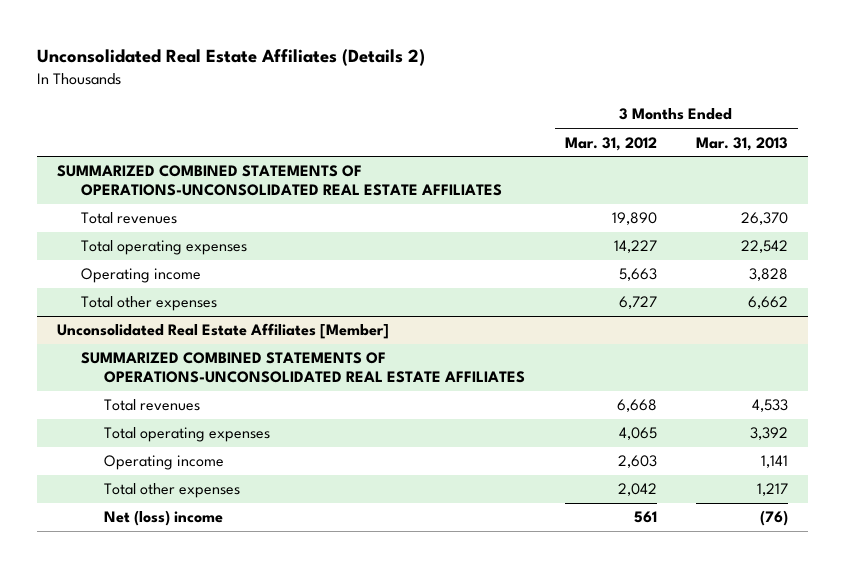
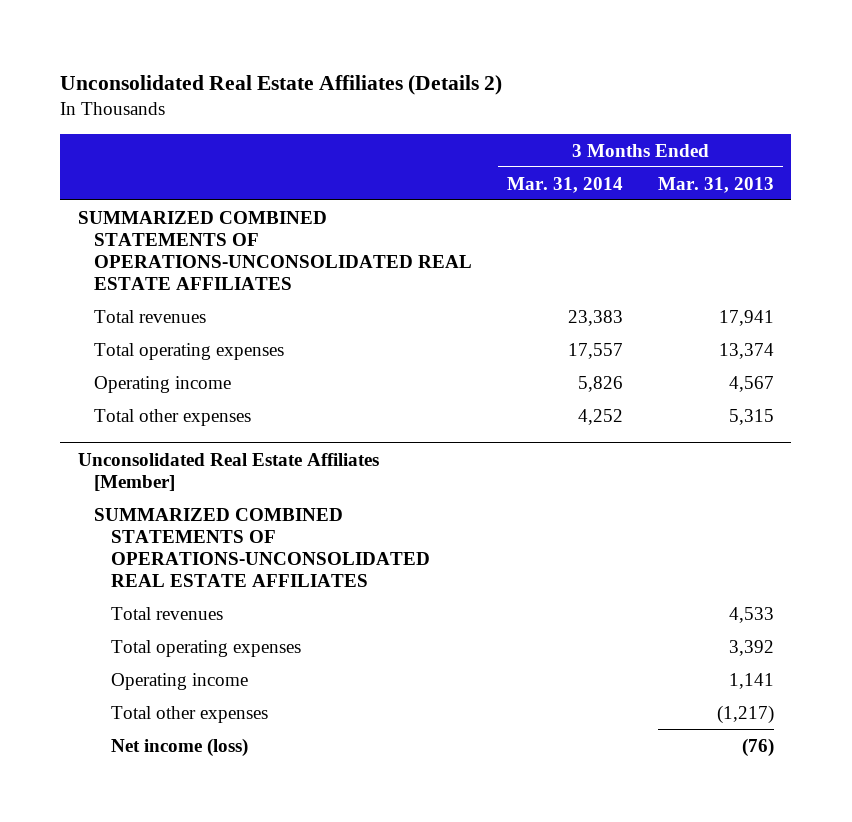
- | 3 Months Ended Mar. 31, 2012 | 3 Months Ended Mar. 31, 2013
+ | 3 Months Ended Mar. 31, 2014 | 3 Months Ended Mar. 31, 2013
- Total revenues | 19,890 | 26,370
- Total operating expenses | 14,227 | 22,542
- Operating income | 5,663 | 3,828
- Total other expenses | 6,727 | 6,662
+ Total revenues | 23,383 | 17,941
+ Total operating expenses | 17,557 | 13,374
+ Operating income | 5,826 | 4,567
+ Total other expenses | 4,252 | 5,315
@ Unconsolidated Real Estate Affiliates [Member]
- Total other expenses | 2,042 | 1,217
- Net (loss) income | 561 | (76)
+ Total other expenses | | (1,217)
+ Net income (loss) | | (76)

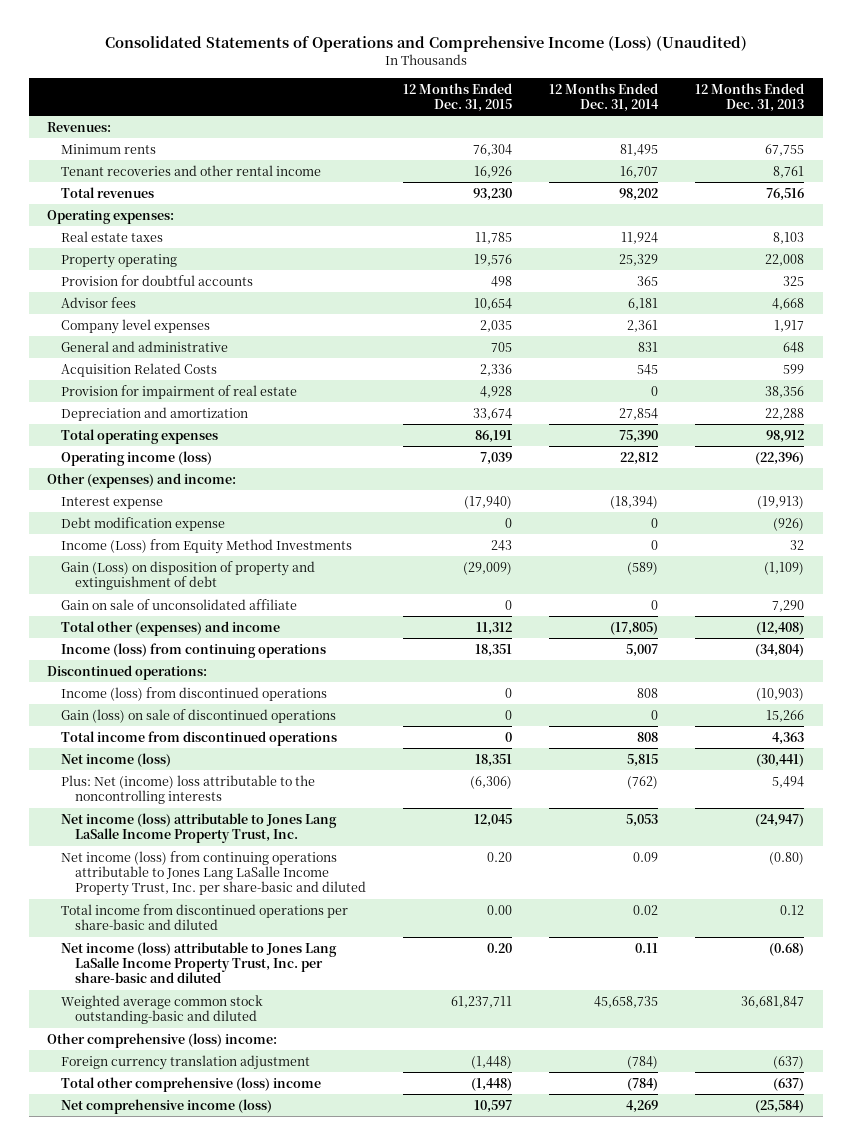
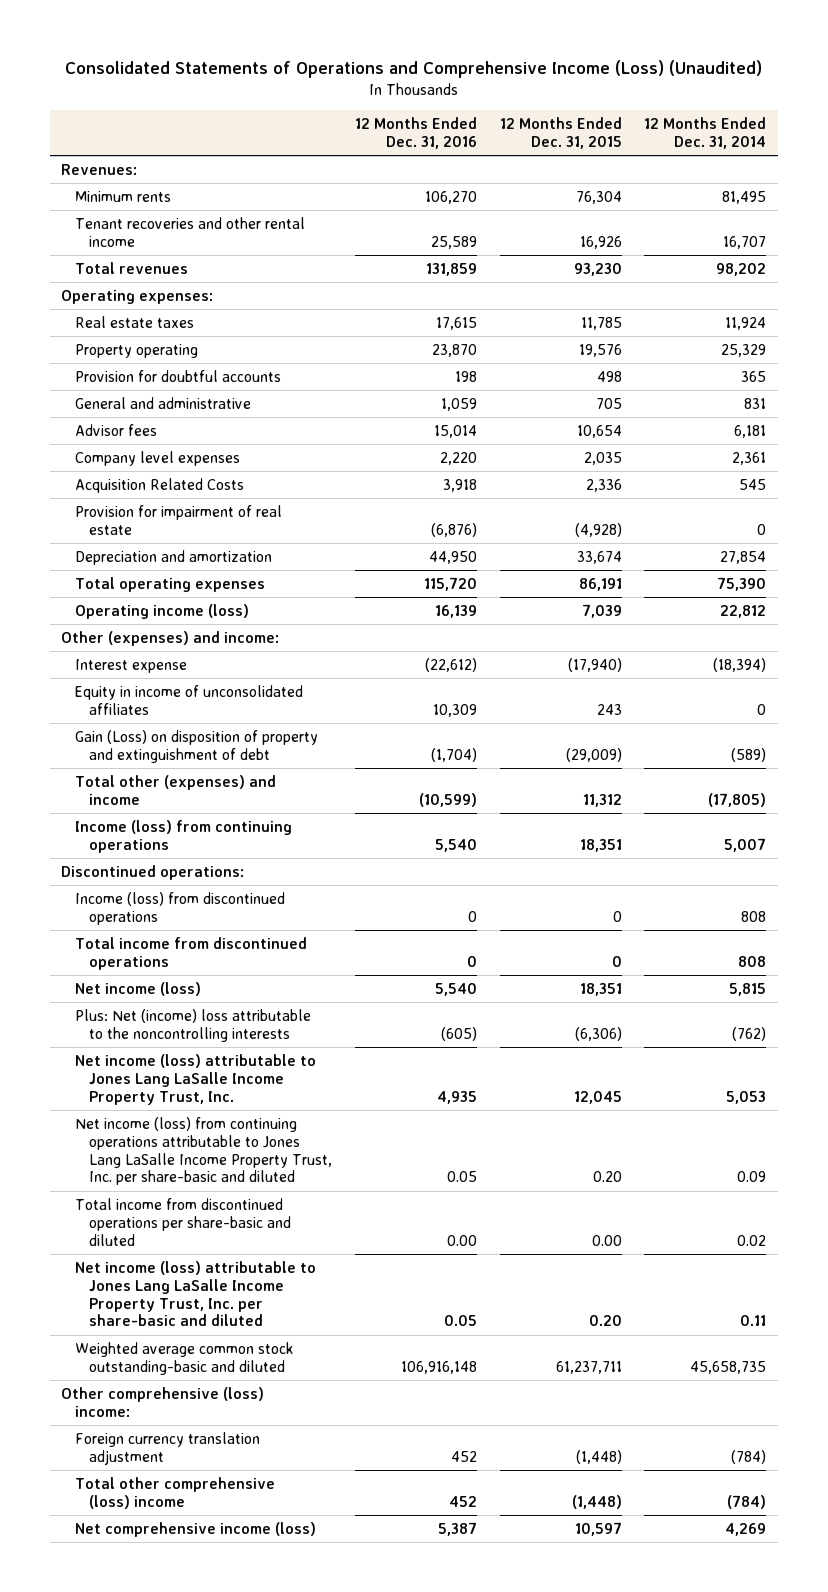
- | 12 Months Ended Dec. 31, 2015 | 12 Months Ended Dec. 31, 2014 | 12 Months Ended Dec. 31, 2013
+ | 12 Months Ended Dec. 31, 2016 | 12 Months Ended Dec. 31, 2015 | 12 Months Ended Dec. 31, 2014
moved up: General and administrative | 1,059 | 705 | 831
- Provision for impairment of real estate | 4,928 | 0 | 38,356
+ Provision for impairment of real estate | (6,876) | (4,928) | 0
- Debt modification expense | 0 | 0 | (926)
- Income (Loss) from Equity Method Investments | 243 | 0 | 32
+ Equity in income of unconsolidated affiliates | 10,309 | 243 | 0
- Gain on sale of unconsolidated affiliate | 0 | 0 | 7,290
- Gain (loss) on sale of discontinued operations | 0 | 0 | 15,266

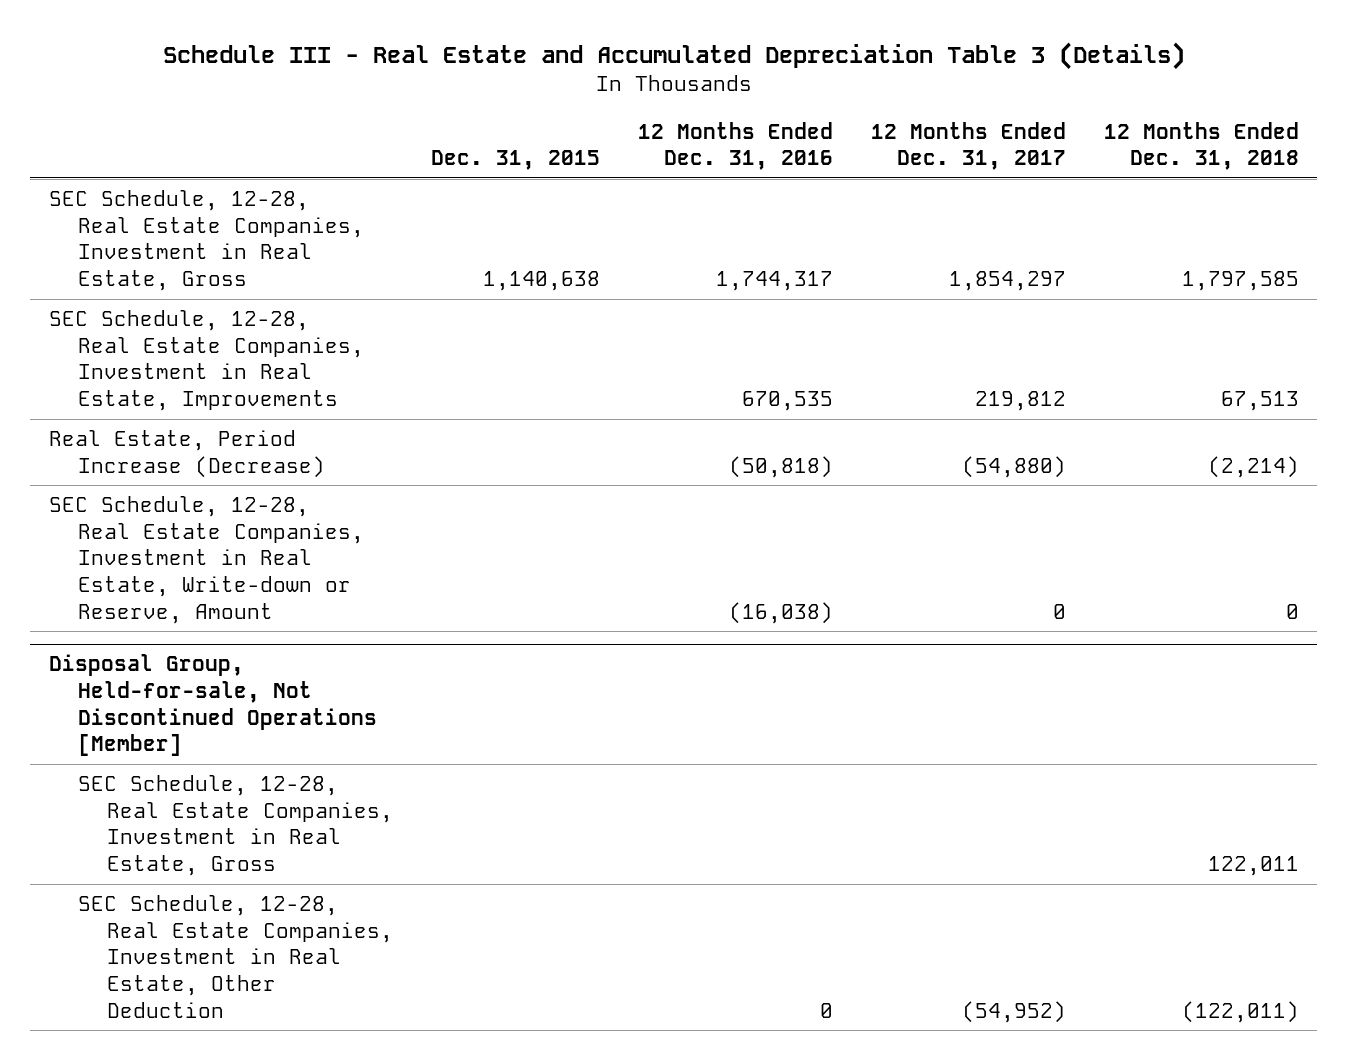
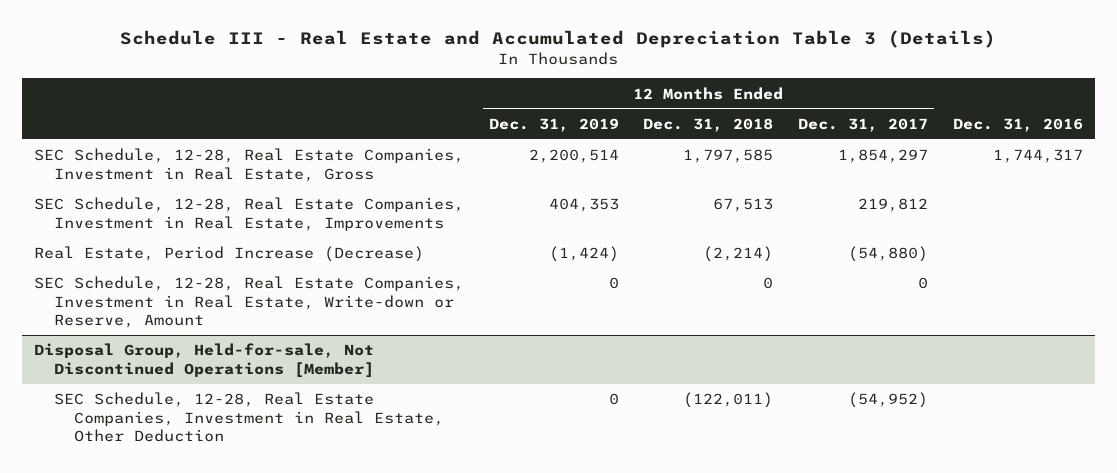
- | Dec. 31, 2015 | 12 Months Ended Dec. 31, 2016 | 12 Months Ended Dec. 31, 2017 | 12 Months Ended Dec. 31, 2018
+ | 12 Months Ended Dec. 31, 2019 | 12 Months Ended Dec. 31, 2018 | 12 Months Ended Dec. 31, 2017 | Dec. 31, 2016
@ Disposal Group, Held-for-sale, Not Discontinued Operations [Member]
- SEC Schedule, 12-28, Real Estate Companies, Investment in Real Estate, Gross | | | | 122,011

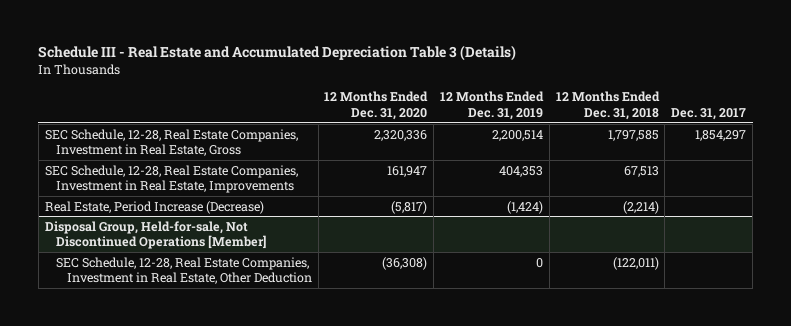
- | 12 Months Ended Dec. 31, 2019 | 12 Months Ended Dec. 31, 2018 | 12 Months Ended Dec. 31, 2017 | Dec. 31, 2016
+ | 12 Months Ended Dec. 31, 2020 | 12 Months Ended Dec. 31, 2019 | 12 Months Ended Dec. 31, 2018 | Dec. 31, 2017
- SEC Schedule, 12-28, Real Estate Companies, Investment in Real Estate, Write-down or Reserve, Amount | 0 | 0 | 0 |

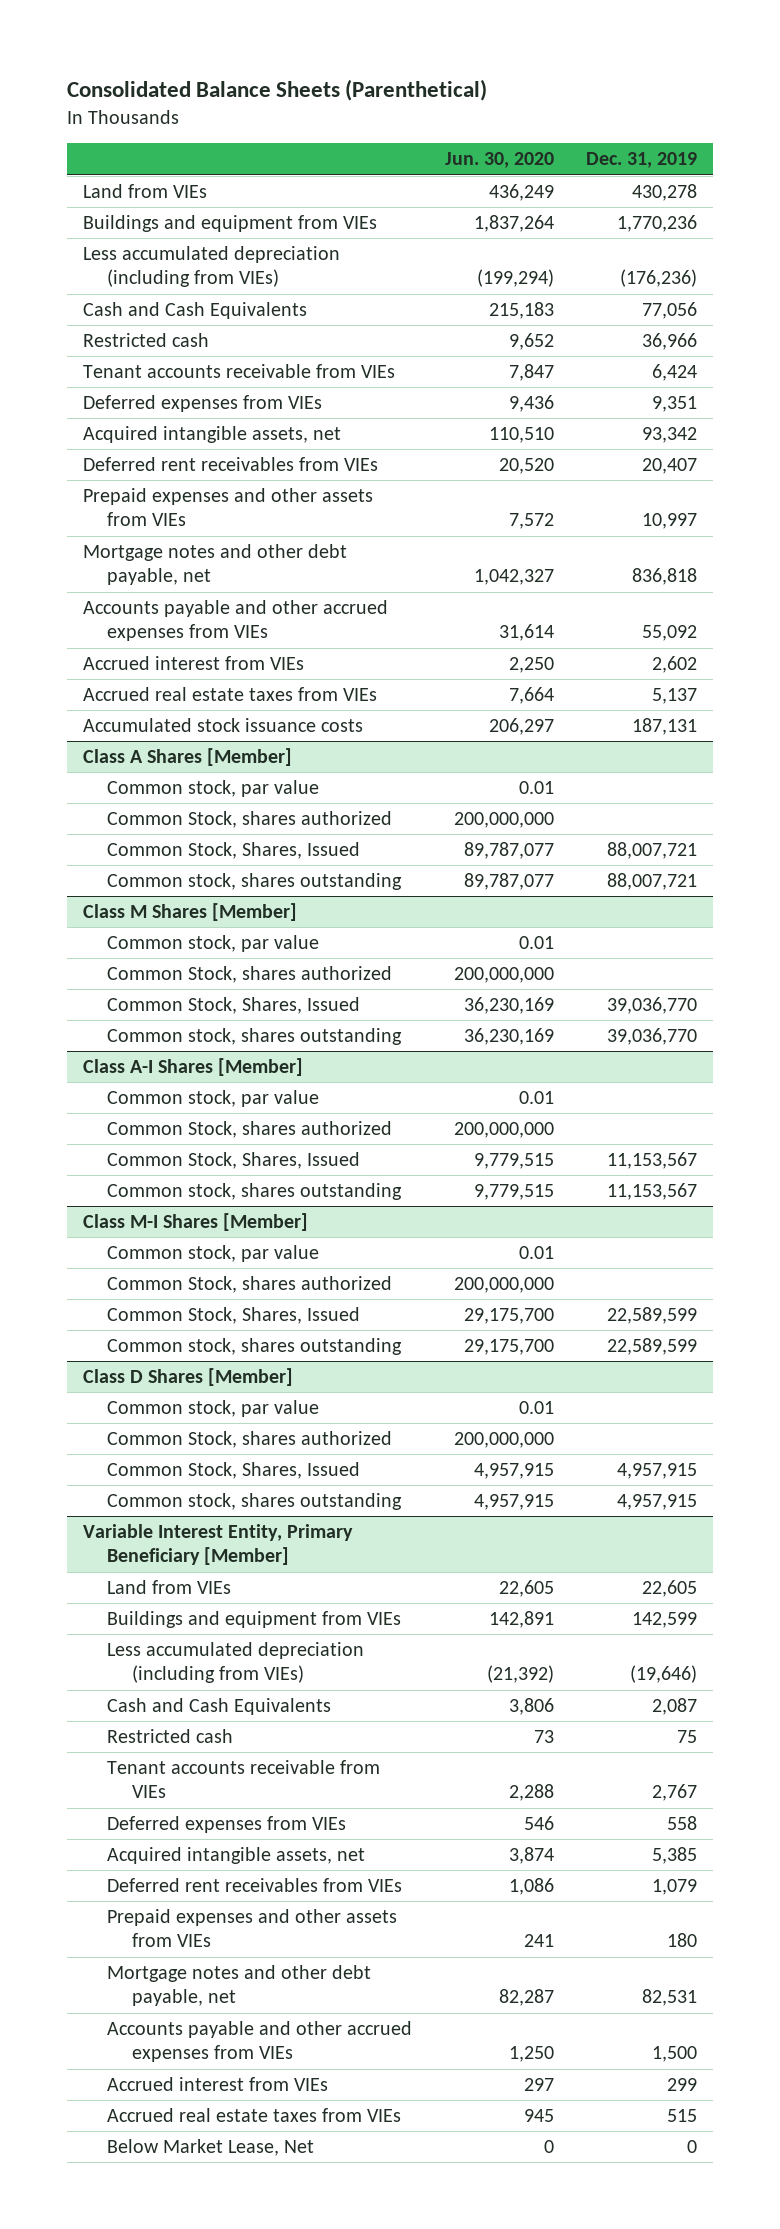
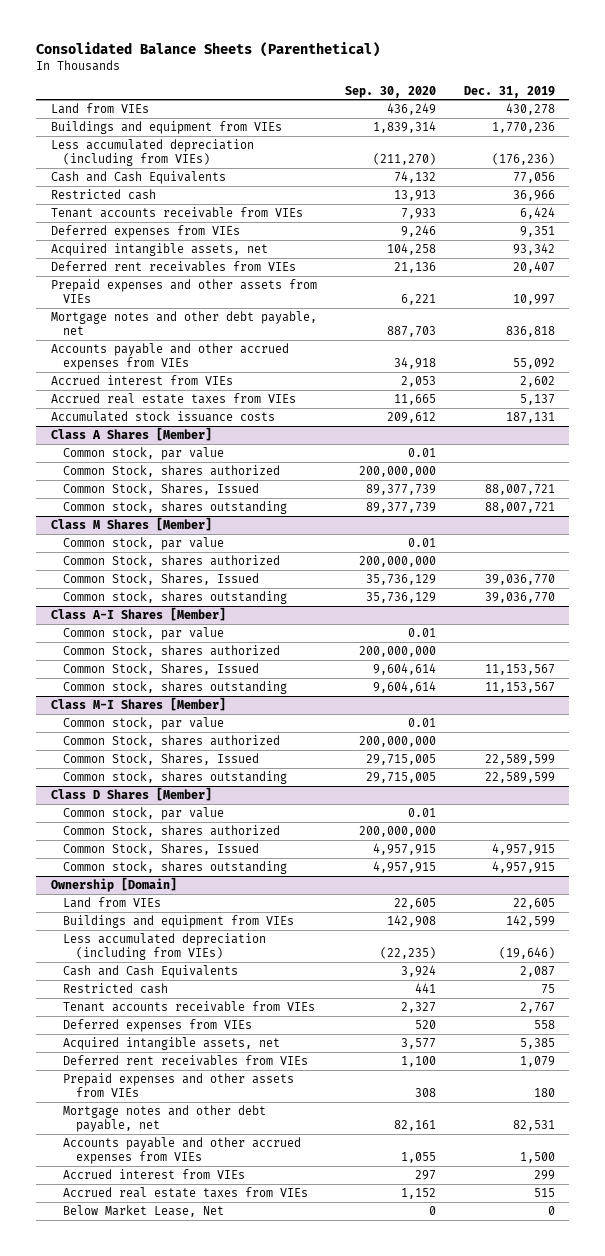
- | Jun. 30, 2020 | Dec. 31, 2019
+ | Sep. 30, 2020 | Dec. 31, 2019
- Variable Interest Entity, Primary Beneficiary [Member]
+ Ownership [Domain]

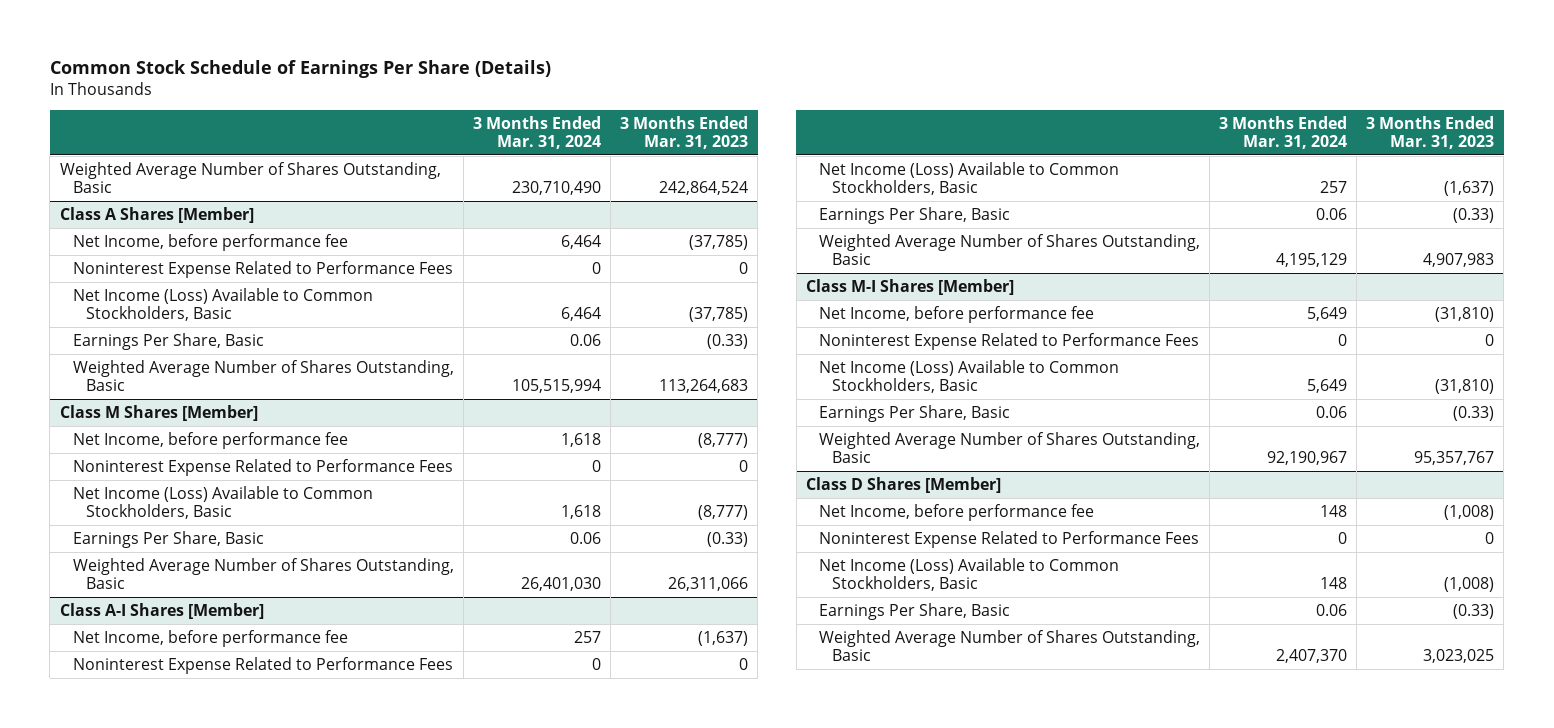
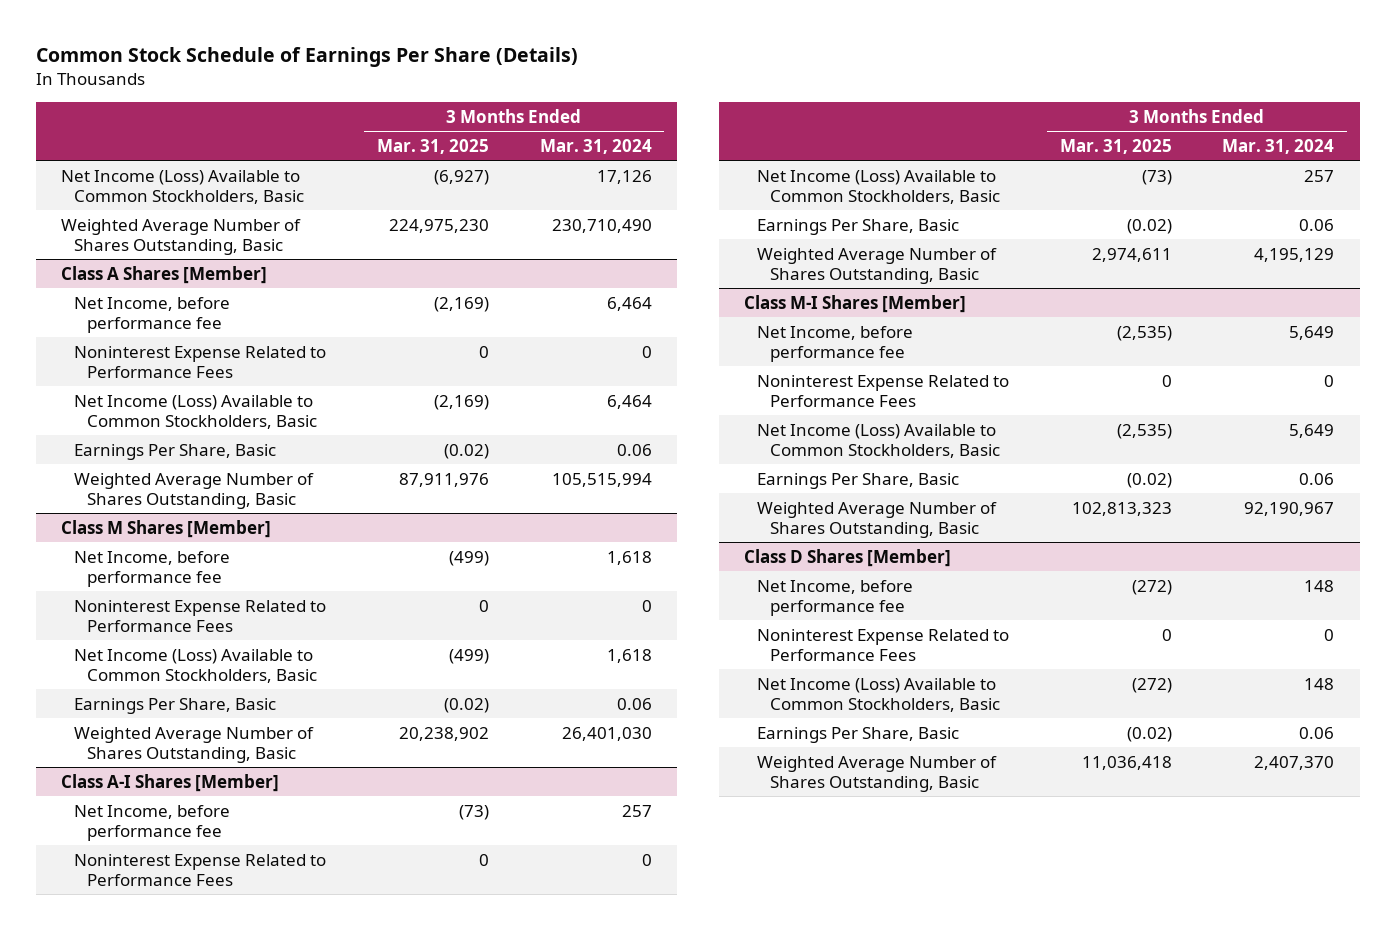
- | 3 Months Ended Mar. 31, 2024 | 3 Months Ended Mar. 31, 2023
+ | 3 Months Ended Mar. 31, 2025 | 3 Months Ended Mar. 31, 2024
+ Net Income (Loss) Available to Common Stockholders, Basic | (6,927) | 17,126

